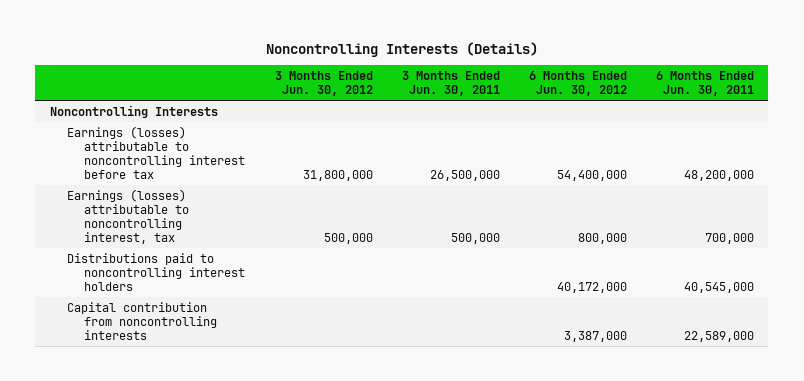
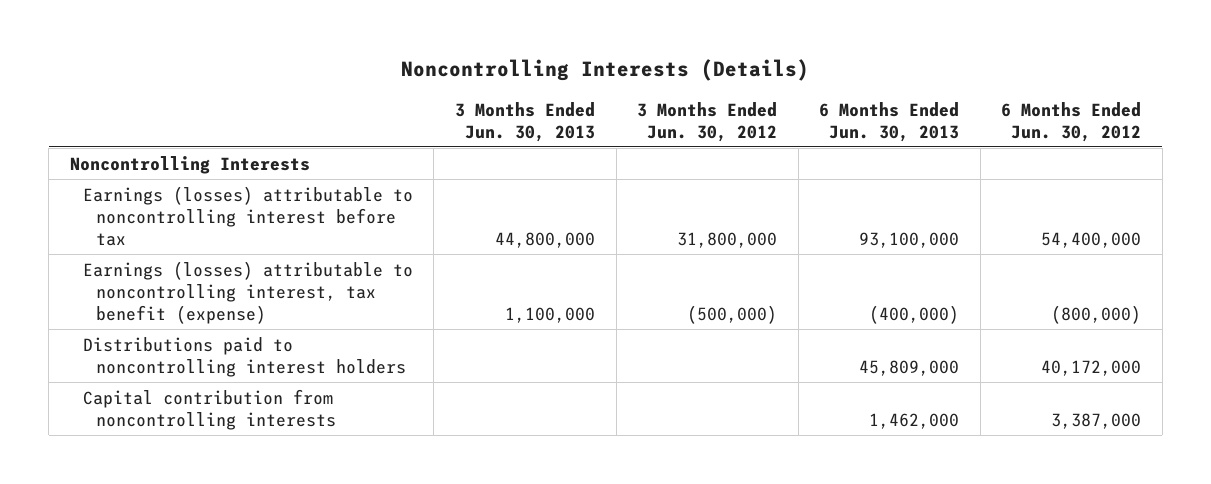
- | 3 Months Ended Jun. 30, 2012 | 3 Months Ended Jun. 30, 2011 | 6 Months Ended Jun. 30, 2012 | 6 Months Ended Jun. 30, 2011
+ | 3 Months Ended Jun. 30, 2013 | 3 Months Ended Jun. 30, 2012 | 6 Months Ended Jun. 30, 2013 | 6 Months Ended Jun. 30, 2012
- Earnings (losses) attributable to noncontrolling interest, tax | 500,000 | 500,000 | 800,000 | 700,000
+ Earnings (losses) attributable to noncontrolling interest, tax benefit (expense) | 1,100,000 | (500,000) | (400,000) | (800,000)

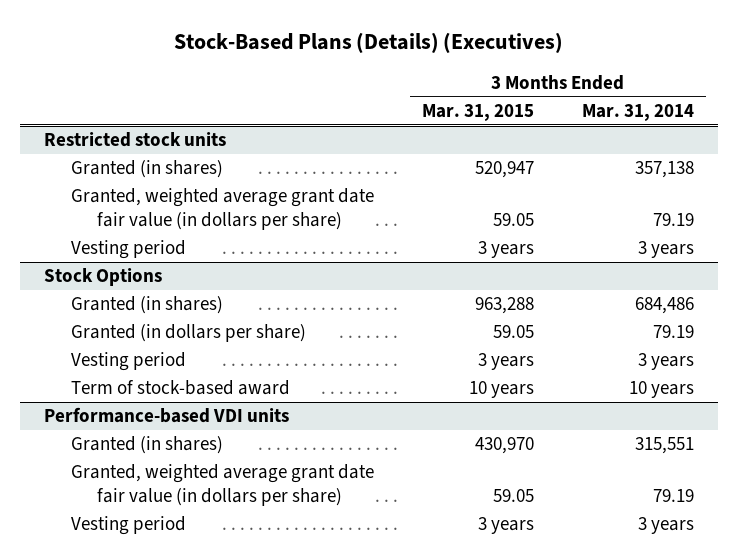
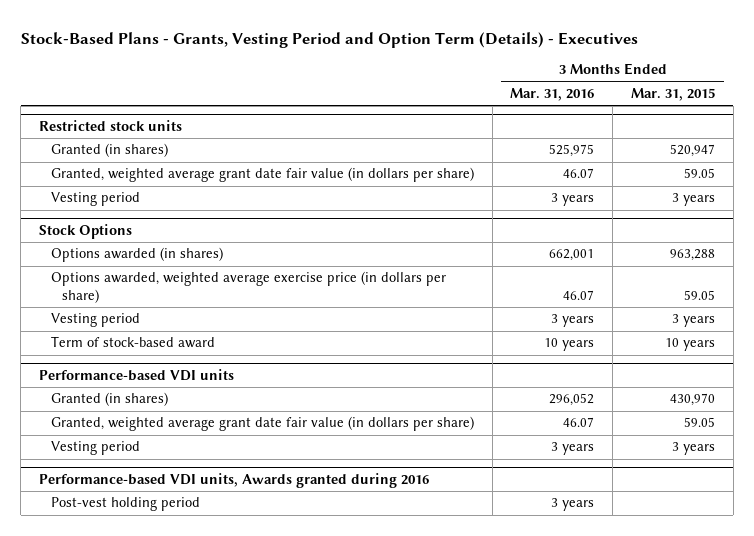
- Stock-Based Plans (Details) (Executives)
+ Stock-Based Plans - Grants, Vesting Period and Option Term (Details) - Executives
- | 3 Months Ended Mar. 31, 2015 | 3 Months Ended Mar. 31, 2014
+ | 3 Months Ended Mar. 31, 2016 | 3 Months Ended Mar. 31, 2015
@ Stock Options
- Granted (in shares) | 963,288 | 684,486
- Granted (in dollars per share) | 59.05 | 79.19
+ Options awarded (in shares) | 662,001 | 963,288
+ Options awarded, weighted average exercise price (in dollars per share) | 46.07 | 59.05
+ Performance-based VDI units, Awards granted during 2016
+ Post-vest holding period | 3 years |

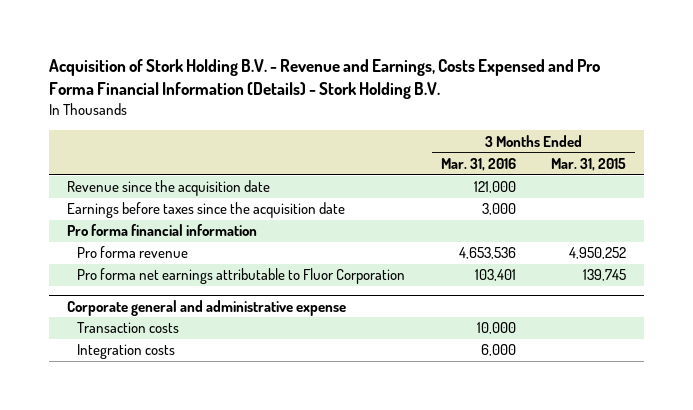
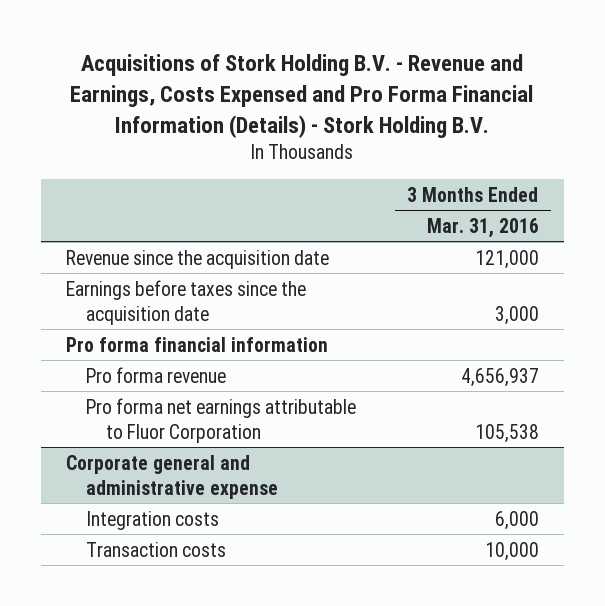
- Acquisition of Stork Holding B.V. - Revenue and Earnings, Costs Expensed and Pro Forma Financial Information (Details) - Stork Holding B.V.
+ Acquisitions of Stork Holding B.V. - Revenue and Earnings, Costs Expensed and Pro Forma Financial Information (Details) - Stork Holding B.V.
- | 3 Months Ended Mar. 31, 2016 | 3 Months Ended Mar. 31, 2015
+ | 3 Months Ended Mar. 31, 2016
- Pro forma revenue | 4,653,536 | 4,950,252
- Pro forma net earnings attributable to Fluor Corporation | 103,401 | 139,745
+ Pro forma revenue | 4,656,937
+ Pro forma net earnings attributable to Fluor Corporation | 105,538
@ Corporate general and administrative expense
moved down: Transaction costs | 10,000

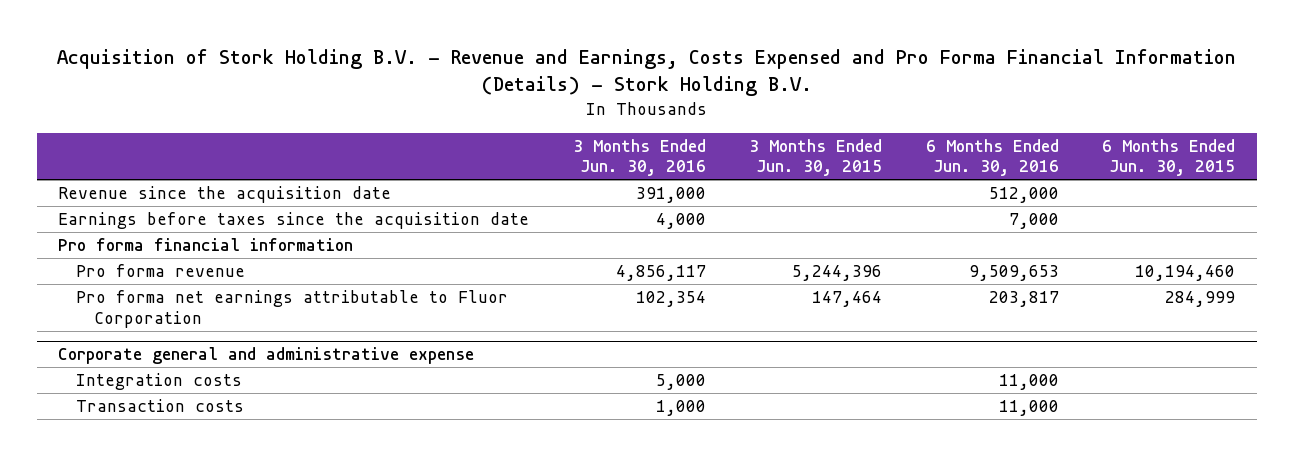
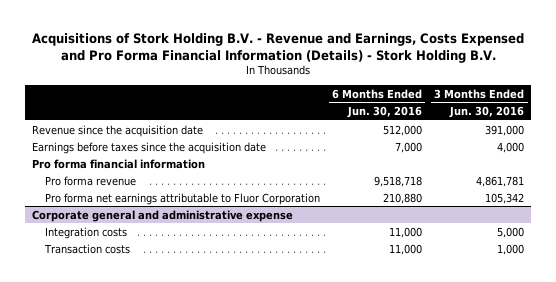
- Acquisition of Stork Holding B.V. - Revenue and Earnings, Costs Expensed and Pro Forma Financial Information (Details) - Stork Holding B.V.
+ Acquisitions of Stork Holding B.V. - Revenue and Earnings, Costs Expensed and Pro Forma Financial Information (Details) - Stork Holding B.V.
- | 3 Months Ended Jun. 30, 2016 | 3 Months Ended Jun. 30, 2015 | 6 Months Ended Jun. 30, 2016 | 6 Months Ended Jun. 30, 2015
+ | 6 Months Ended Jun. 30, 2016 | 3 Months Ended Jun. 30, 2016
- Pro forma revenue | 4,856,117 | 5,244,396 | 9,509,653 | 10,194,460
- Pro forma net earnings attributable to Fluor Corporation | 102,354 | 147,464 | 203,817 | 284,999
+ Pro forma revenue | 9,518,718 | 4,861,781
+ Pro forma net earnings attributable to Fluor Corporation | 210,880 | 105,342

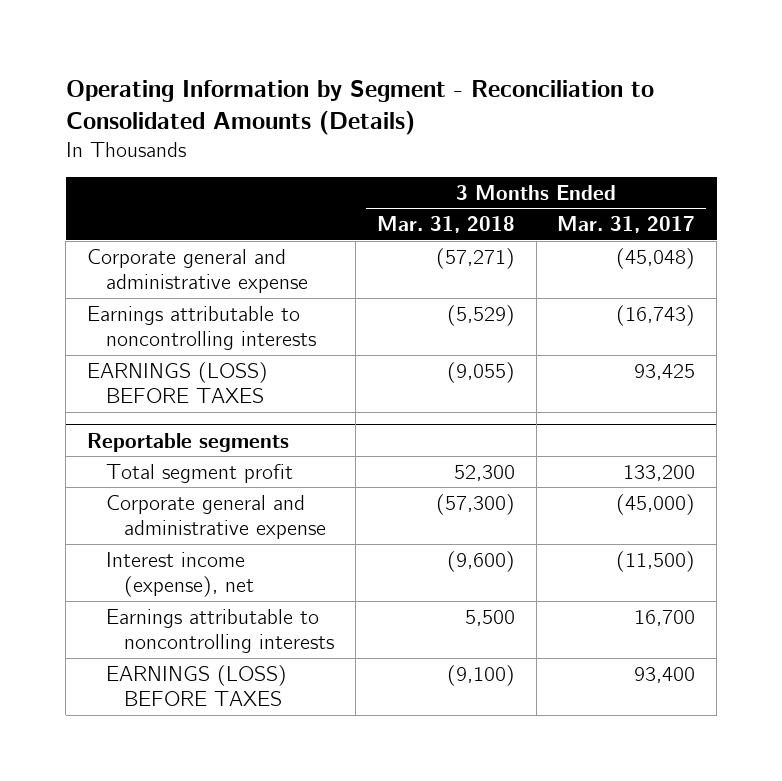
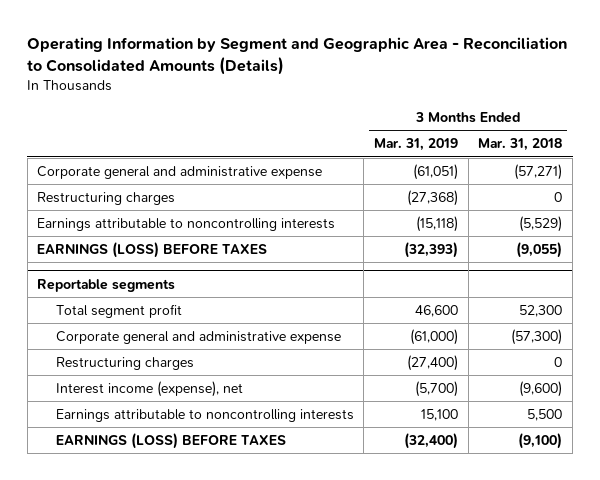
- Operating Information by Segment - Reconciliation to Consolidated Amounts (Details)
+ Operating Information by Segment and Geographic Area - Reconciliation to Consolidated Amounts (Details)
- | 3 Months Ended Mar. 31, 2018 | 3 Months Ended Mar. 31, 2017
+ | 3 Months Ended Mar. 31, 2019 | 3 Months Ended Mar. 31, 2018
+ Restructuring charges | (27,368) | 0
@ Reportable segments
+ Restructuring charges | (27,400) | 0

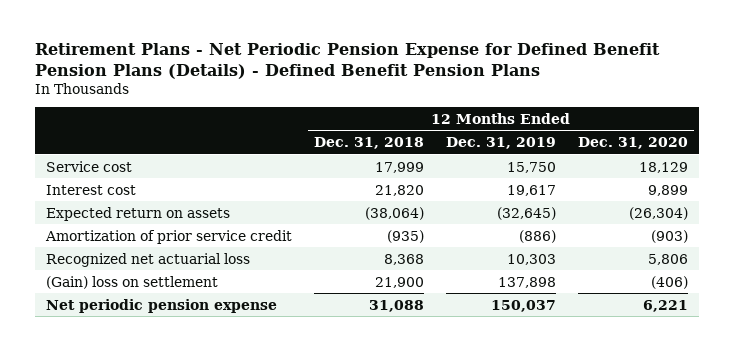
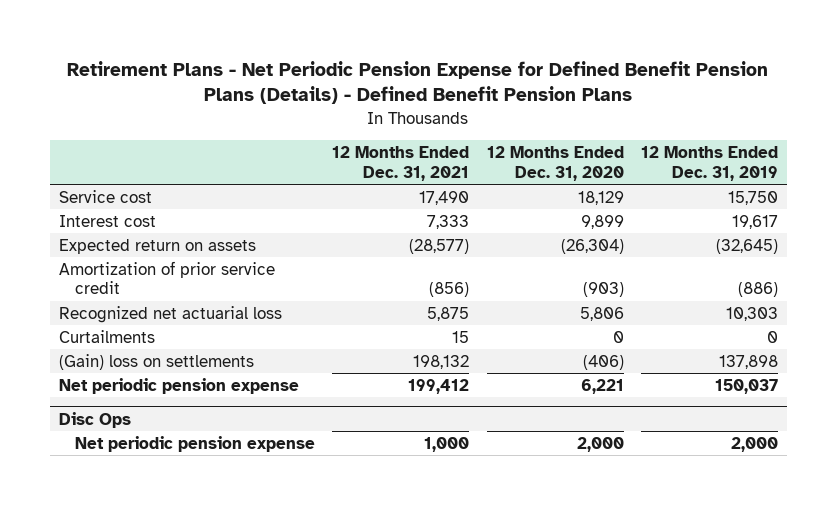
- | 12 Months Ended Dec. 31, 2018 | 12 Months Ended Dec. 31, 2019 | 12 Months Ended Dec. 31, 2020
+ | 12 Months Ended Dec. 31, 2021 | 12 Months Ended Dec. 31, 2020 | 12 Months Ended Dec. 31, 2019
- (Gain) loss on settlement | 21,900 | 137,898 | (406)
+ Curtailments | 15 | 0 | 0
+ (Gain) loss on settlements | 198,132 | (406) | 137,898
+ Disc Ops
+ Net periodic pension expense | 1,000 | 2,000 | 2,000

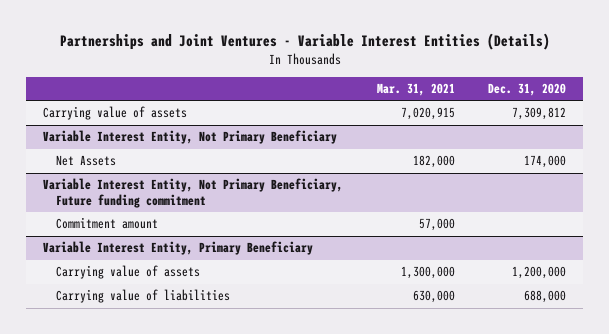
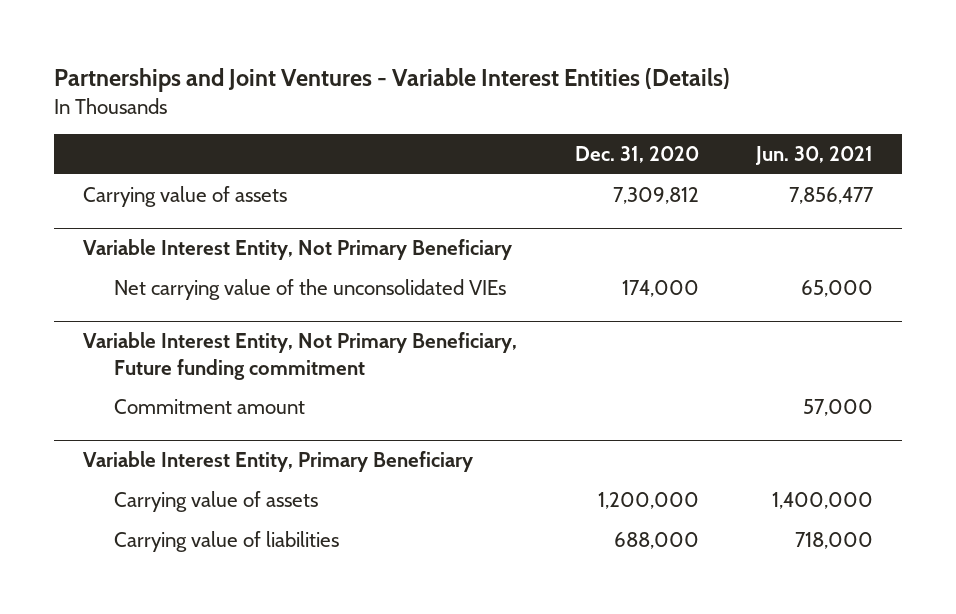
- | Mar. 31, 2021 | Dec. 31, 2020
+ | Dec. 31, 2020 | Jun. 30, 2021
@ Variable Interest Entity, Not Primary Beneficiary
- Net Assets | 182,000 | 174,000
+ Net carrying value of the unconsolidated VIEs | 174,000 | 65,000

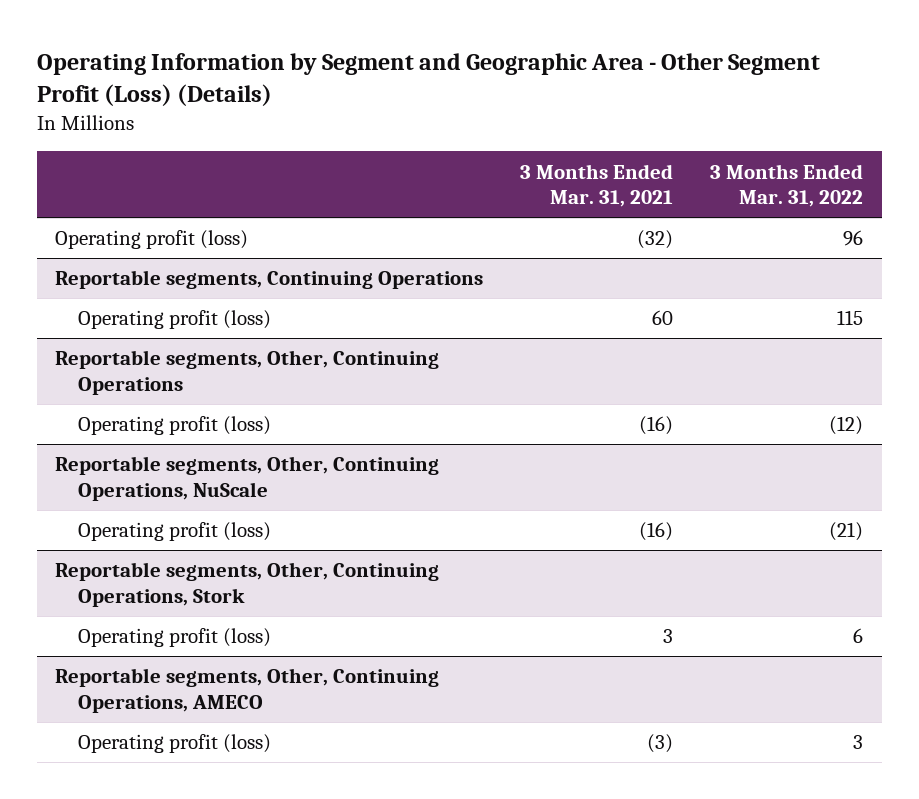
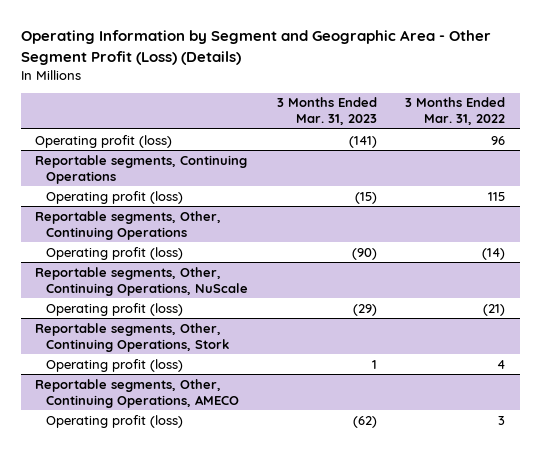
- | 3 Months Ended Mar. 31, 2021 | 3 Months Ended Mar. 31, 2022
+ | 3 Months Ended Mar. 31, 2023 | 3 Months Ended Mar. 31, 2022
@ Reportable segments, Other, Continuing Operations
- Operating profit (loss) | (16) | (12)
+ Operating profit (loss) | (90) | (14)
@ Reportable segments, Other, Continuing Operations, Stork
- Operating profit (loss) | 3 | 6
+ Operating profit (loss) | 1 | 4

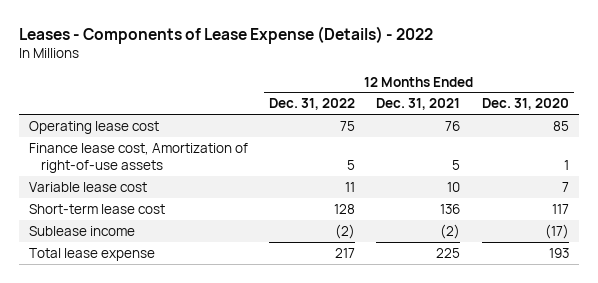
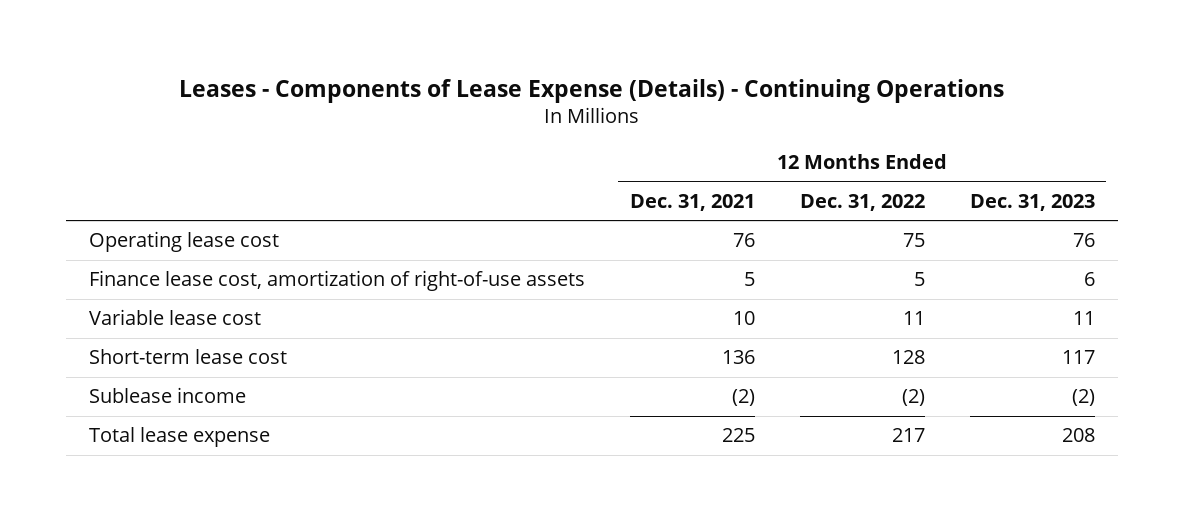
- Leases - Components of Lease Expense (Details) - 2022
+ Leases - Components of Lease Expense (Details) - Continuing Operations
- | 12 Months Ended Dec. 31, 2022 | 12 Months Ended Dec. 31, 2021 | 12 Months Ended Dec. 31, 2020
+ | 12 Months Ended Dec. 31, 2021 | 12 Months Ended Dec. 31, 2022 | 12 Months Ended Dec. 31, 2023
- Finance lease cost, Amortization of right-of-use assets | 5 | 5 | 1
+ Finance lease cost, amortization of right-of-use assets | 5 | 5 | 6

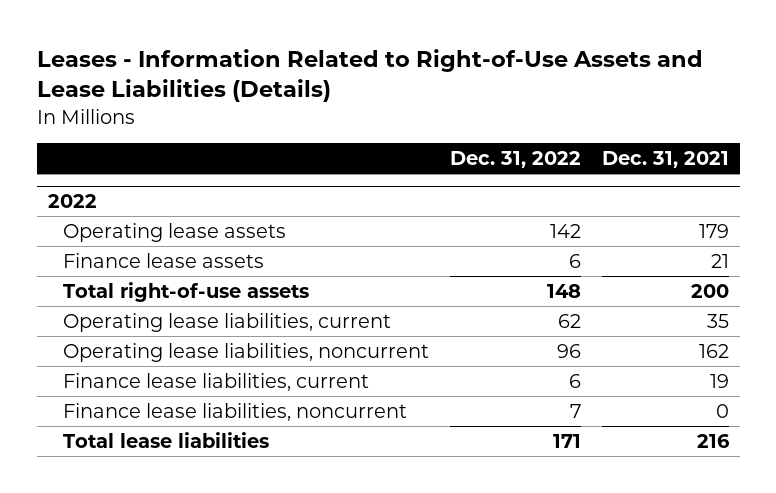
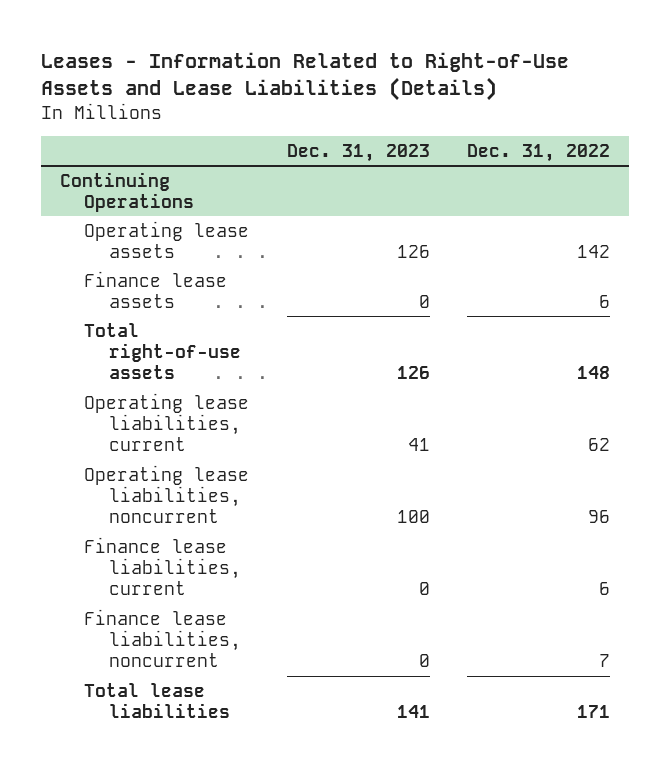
- | Dec. 31, 2022 | Dec. 31, 2021
+ | Dec. 31, 2023 | Dec. 31, 2022
- 2022
+ Continuing Operations

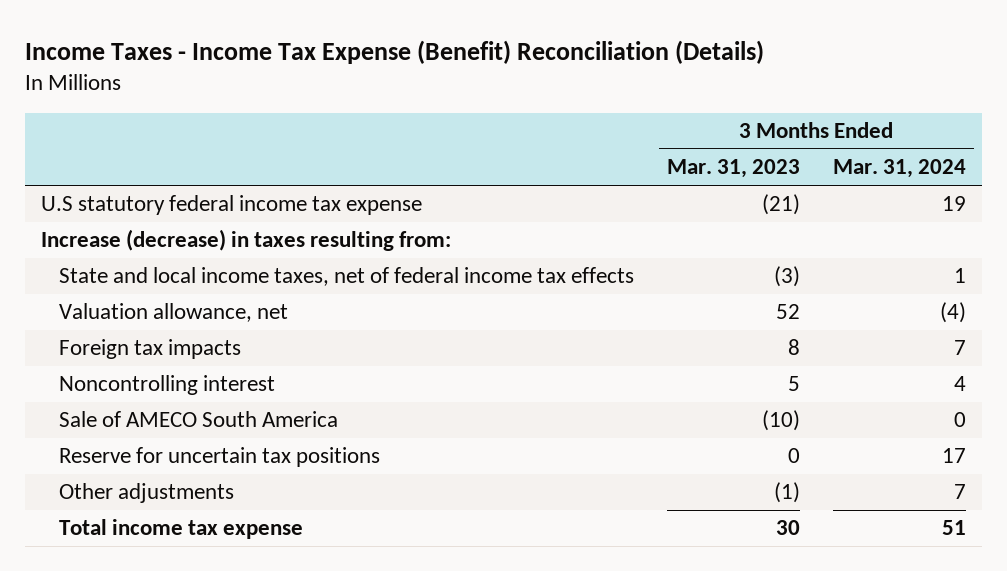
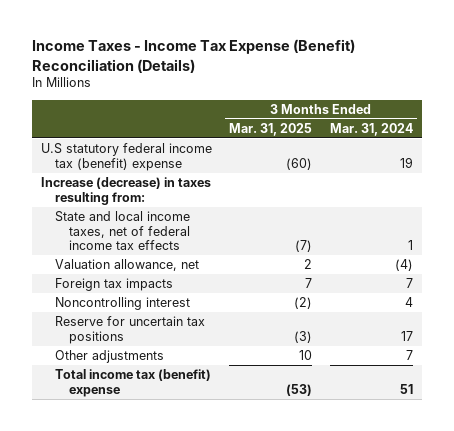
- | 3 Months Ended Mar. 31, 2023 | 3 Months Ended Mar. 31, 2024
+ | 3 Months Ended Mar. 31, 2025 | 3 Months Ended Mar. 31, 2024
- U.S statutory federal income tax expense | (21) | 19
+ U.S statutory federal income tax (benefit) expense | (60) | 19
- Sale of AMECO South America | (10) | 0
- Total income tax expense | 30 | 51
+ Total income tax (benefit) expense | (53) | 51

